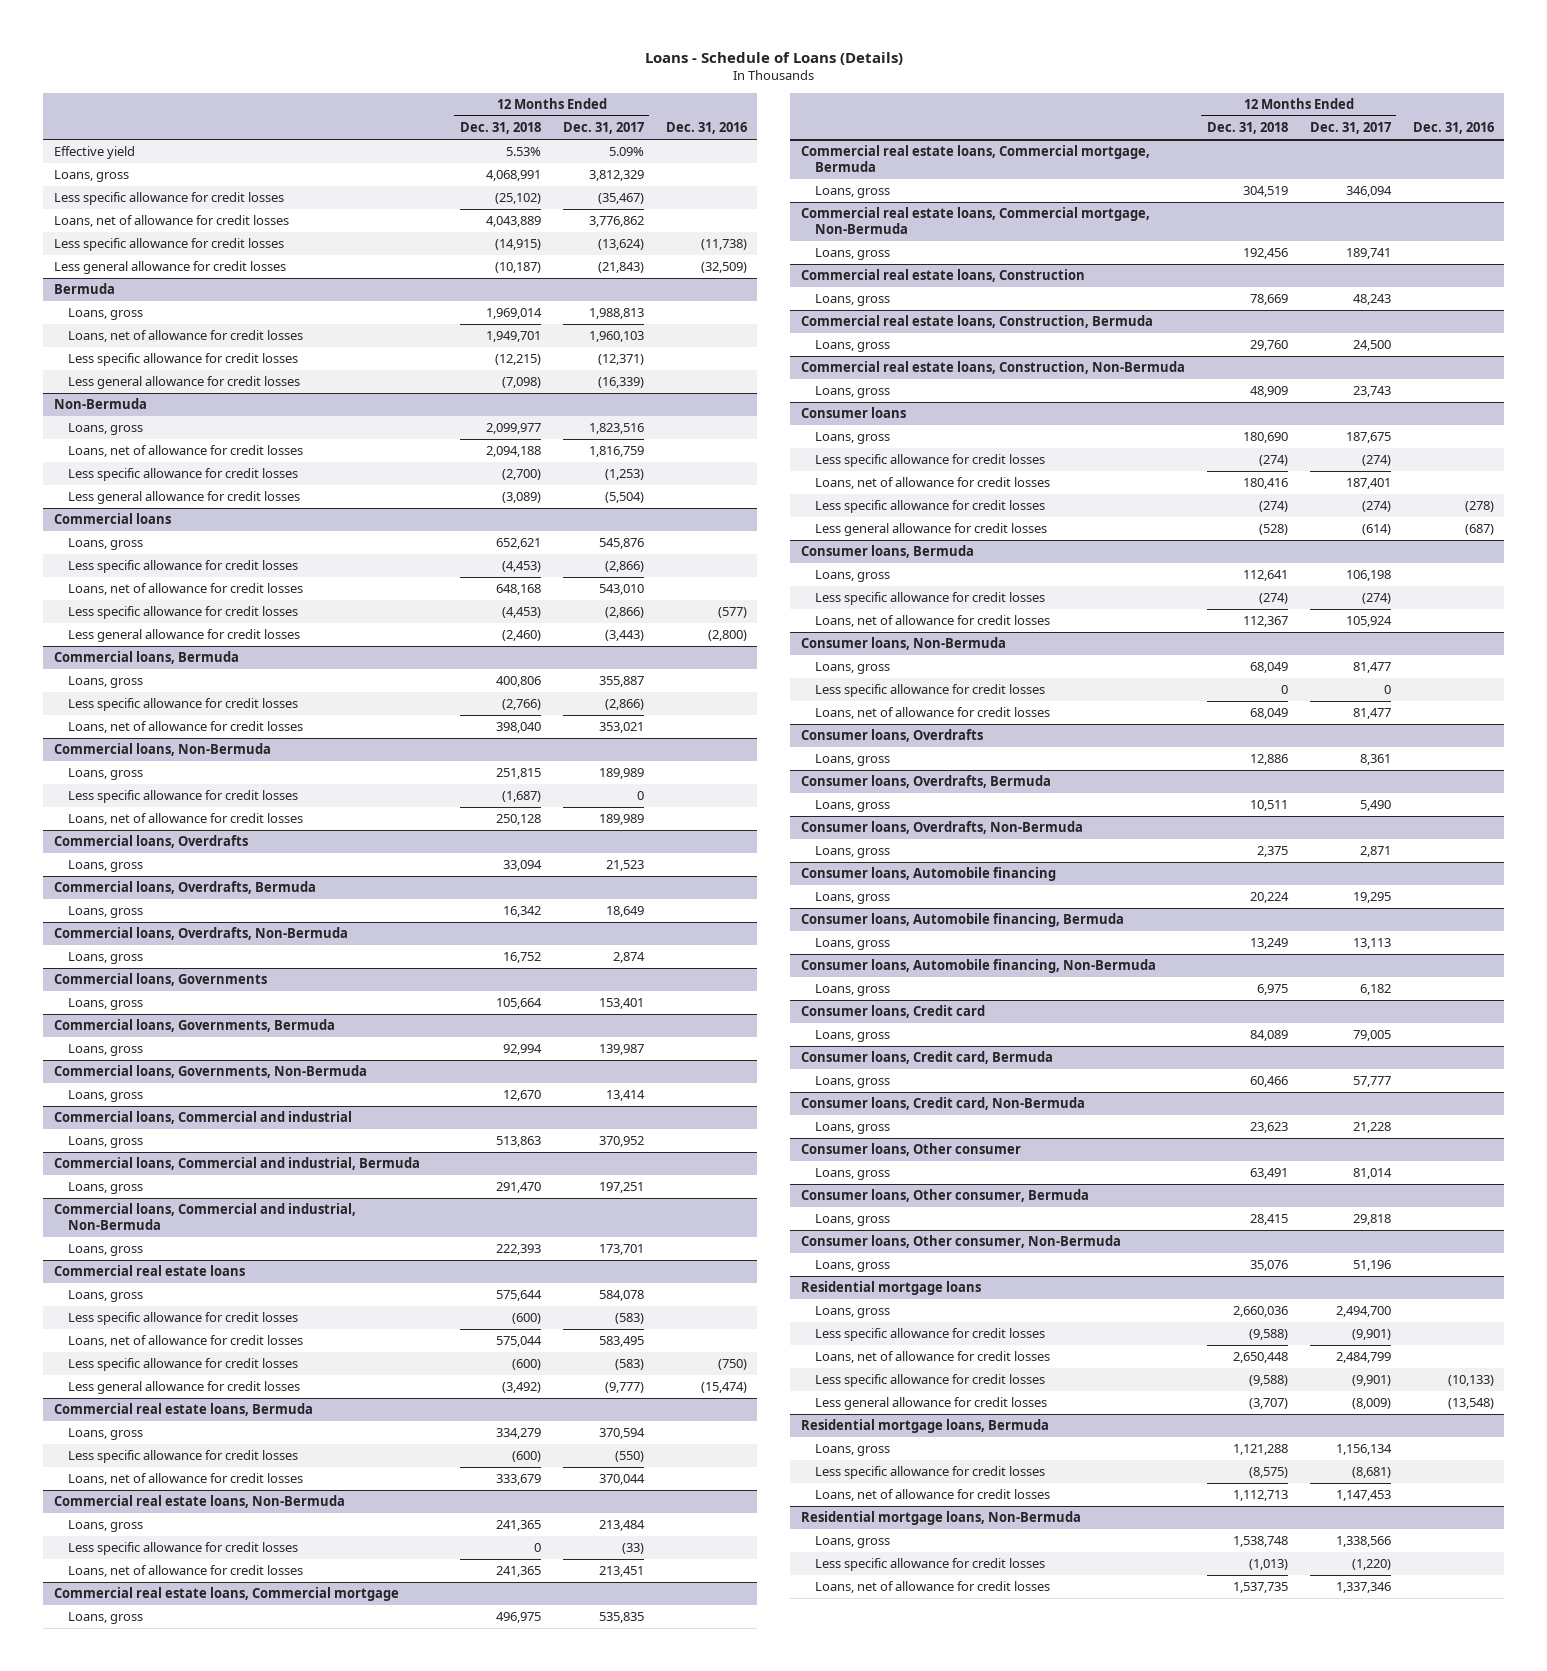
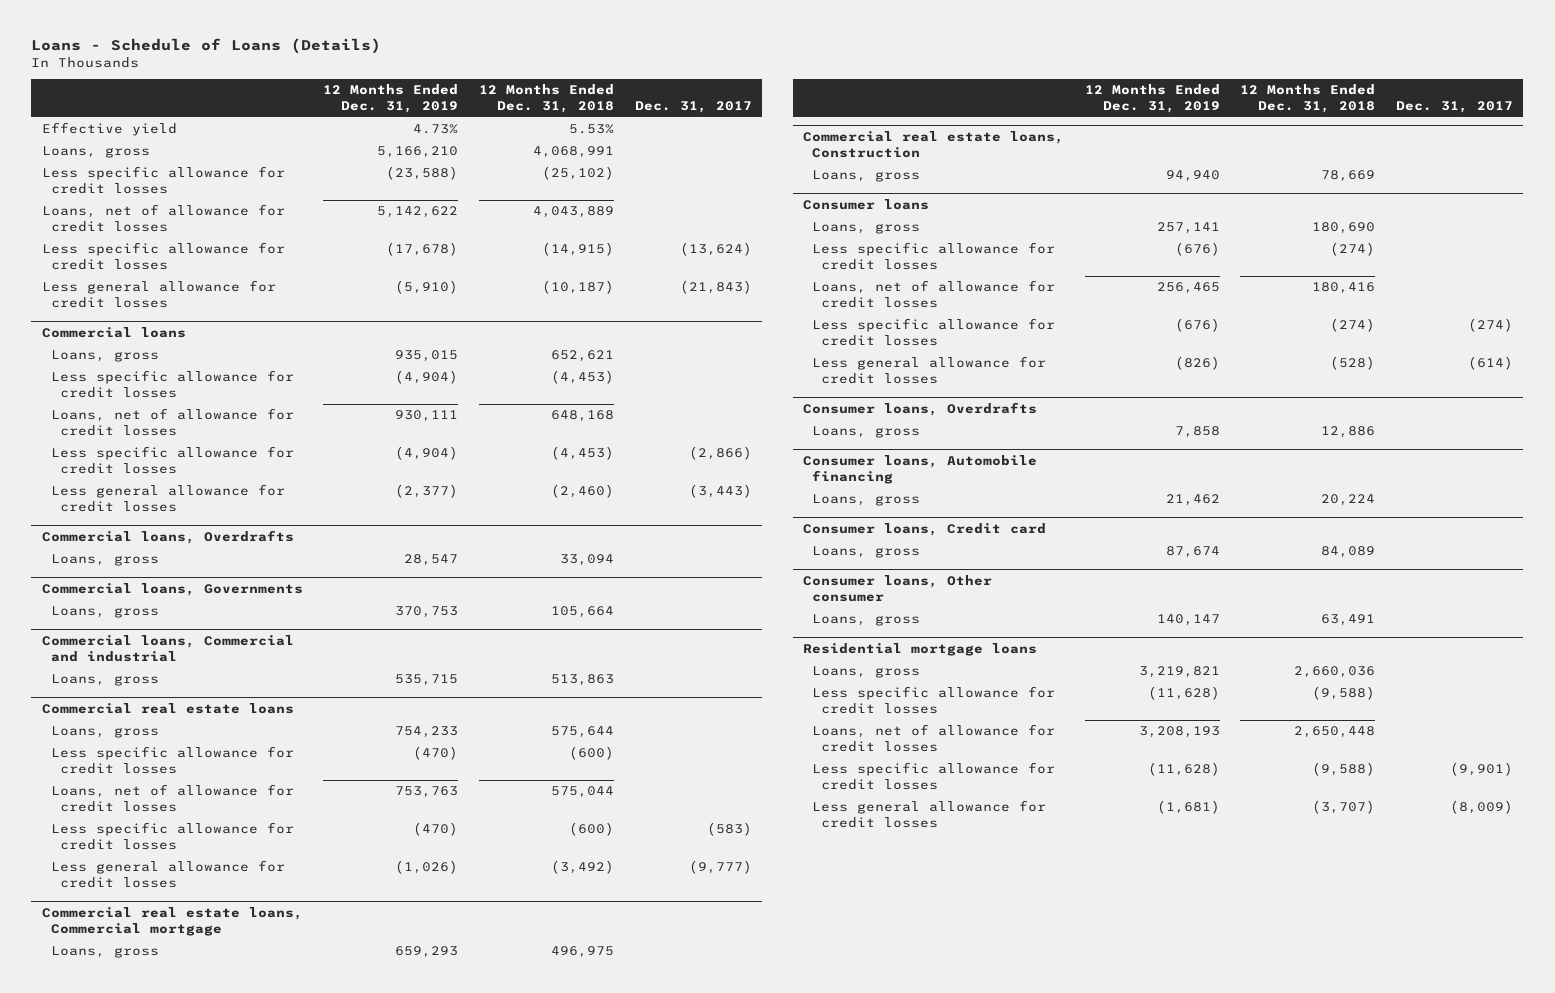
- | 12 Months Ended Dec. 31, 2018 | 12 Months Ended Dec. 31, 2017 | Dec. 31, 2016
+ | 12 Months Ended Dec. 31, 2019 | 12 Months Ended Dec. 31, 2018 | Dec. 31, 2017
- Bermuda
- Loans, gross | 1,969,014 | 1,988,813 |
- Loans, net of allowance for credit losses | 1,949,701 | 1,960,103 |
- Less specific allowance for credit losses | (12,215) | (12,371) |
- Less general allowance for credit losses | (7,098) | (16,339) |
- Non-Bermuda
- Loans, gross | 2,099,977 | 1,823,516 |
- Loans, net of allowance for credit losses | 2,094,188 | 1,816,759 |
- Less specific allowance for credit losses | (2,700) | (1,253) |
- Less general allowance for credit losses | (3,089) | (5,504) |
- Commercial loans, Bermuda
- Loans, gross | 400,806 | 355,887 |
- Less specific allowance for credit losses | (2,766) | (2,866) |
- Loans, net of allowance for credit losses | 398,040 | 353,021 |
- Commercial loans, Non-Bermuda
- Loans, gross | 251,815 | 189,989 |
- Less specific allowance for credit losses | (1,687) | 0 |
- Loans, net of allowance for credit losses | 250,128 | 189,989 |
- Commercial loans, Overdrafts, Bermuda
- Loans, gross | 16,342 | 18,649 |
- Commercial loans, Overdrafts, Non-Bermuda
- Loans, gross | 16,752 | 2,874 |
- Commercial loans, Governments, Bermuda
- Loans, gross | 92,994 | 139,987 |
- Commercial loans, Governments, Non-Bermuda
- Loans, gross | 12,670 | 13,414 |
- Commercial loans, Commercial and industrial, Bermuda
- Loans, gross | 291,470 | 197,251 |
- Commercial loans, Commercial and industrial, Non-Bermuda
- Loans, gross | 222,393 | 173,701 |
- Commercial real estate loans, Bermuda
- Loans, gross | 334,279 | 370,594 |
- Less specific allowance for credit losses | (600) | (550) |
- Loans, net of allowance for credit losses | 333,679 | 370,044 |
- Commercial real estate loans, Non-Bermuda
- Loans, gross | 241,365 | 213,484 |
- Less specific allowance for credit losses | 0 | (33) |
- Loans, net of allowance for credit losses | 241,365 | 213,451 |
- Commercial real estate loans, Commercial mortgage, Bermuda
- Loans, gross | 304,519 | 346,094 |
- Commercial real estate loans, Commercial mortgage, Non-Bermuda
- Loans, gross | 192,456 | 189,741 |
- Commercial real estate loans, Construction, Bermuda
- Loans, gross | 29,760 | 24,500 |
- Commercial real estate loans, Construction, Non-Bermuda
- Loans, gross | 48,909 | 23,743 |
- Consumer loans, Bermuda
- Loans, gross | 112,641 | 106,198 |
- Less specific allowance for credit losses | (274) | (274) |
- Loans, net of allowance for credit losses | 112,367 | 105,924 |
- Consumer loans, Non-Bermuda
- Loans, gross | 68,049 | 81,477 |
- Less specific allowance for credit losses | 0 | 0 |
- Loans, net of allowance for credit losses | 68,049 | 81,477 |
- Consumer loans, Overdrafts, Bermuda
- Loans, gross | 10,511 | 5,490 |
- Consumer loans, Overdrafts, Non-Bermuda
- Loans, gross | 2,375 | 2,871 |
- Consumer loans, Automobile financing, Bermuda
- Loans, gross | 13,249 | 13,113 |
- Consumer loans, Automobile financing, Non-Bermuda
- Loans, gross | 6,975 | 6,182 |
- Consumer loans, Credit card, Bermuda
- Loans, gross | 60,466 | 57,777 |
- Consumer loans, Credit card, Non-Bermuda
- Loans, gross | 23,623 | 21,228 |
- Consumer loans, Other consumer, Bermuda
- Loans, gross | 28,415 | 29,818 |
- Consumer loans, Other consumer, Non-Bermuda
- Loans, gross | 35,076 | 51,196 |
- Residential mortgage loans, Bermuda
- Loans, gross | 1,121,288 | 1,156,134 |
- Less specific allowance for credit losses | (8,575) | (8,681) |
- Loans, net of allowance for credit losses | 1,112,713 | 1,147,453 |
- Residential mortgage loans, Non-Bermuda
- Loans, gross | 1,538,748 | 1,338,566 |
- Less specific allowance for credit losses | (1,013) | (1,220) |
- Loans, net of allowance for credit losses | 1,537,735 | 1,337,346 |

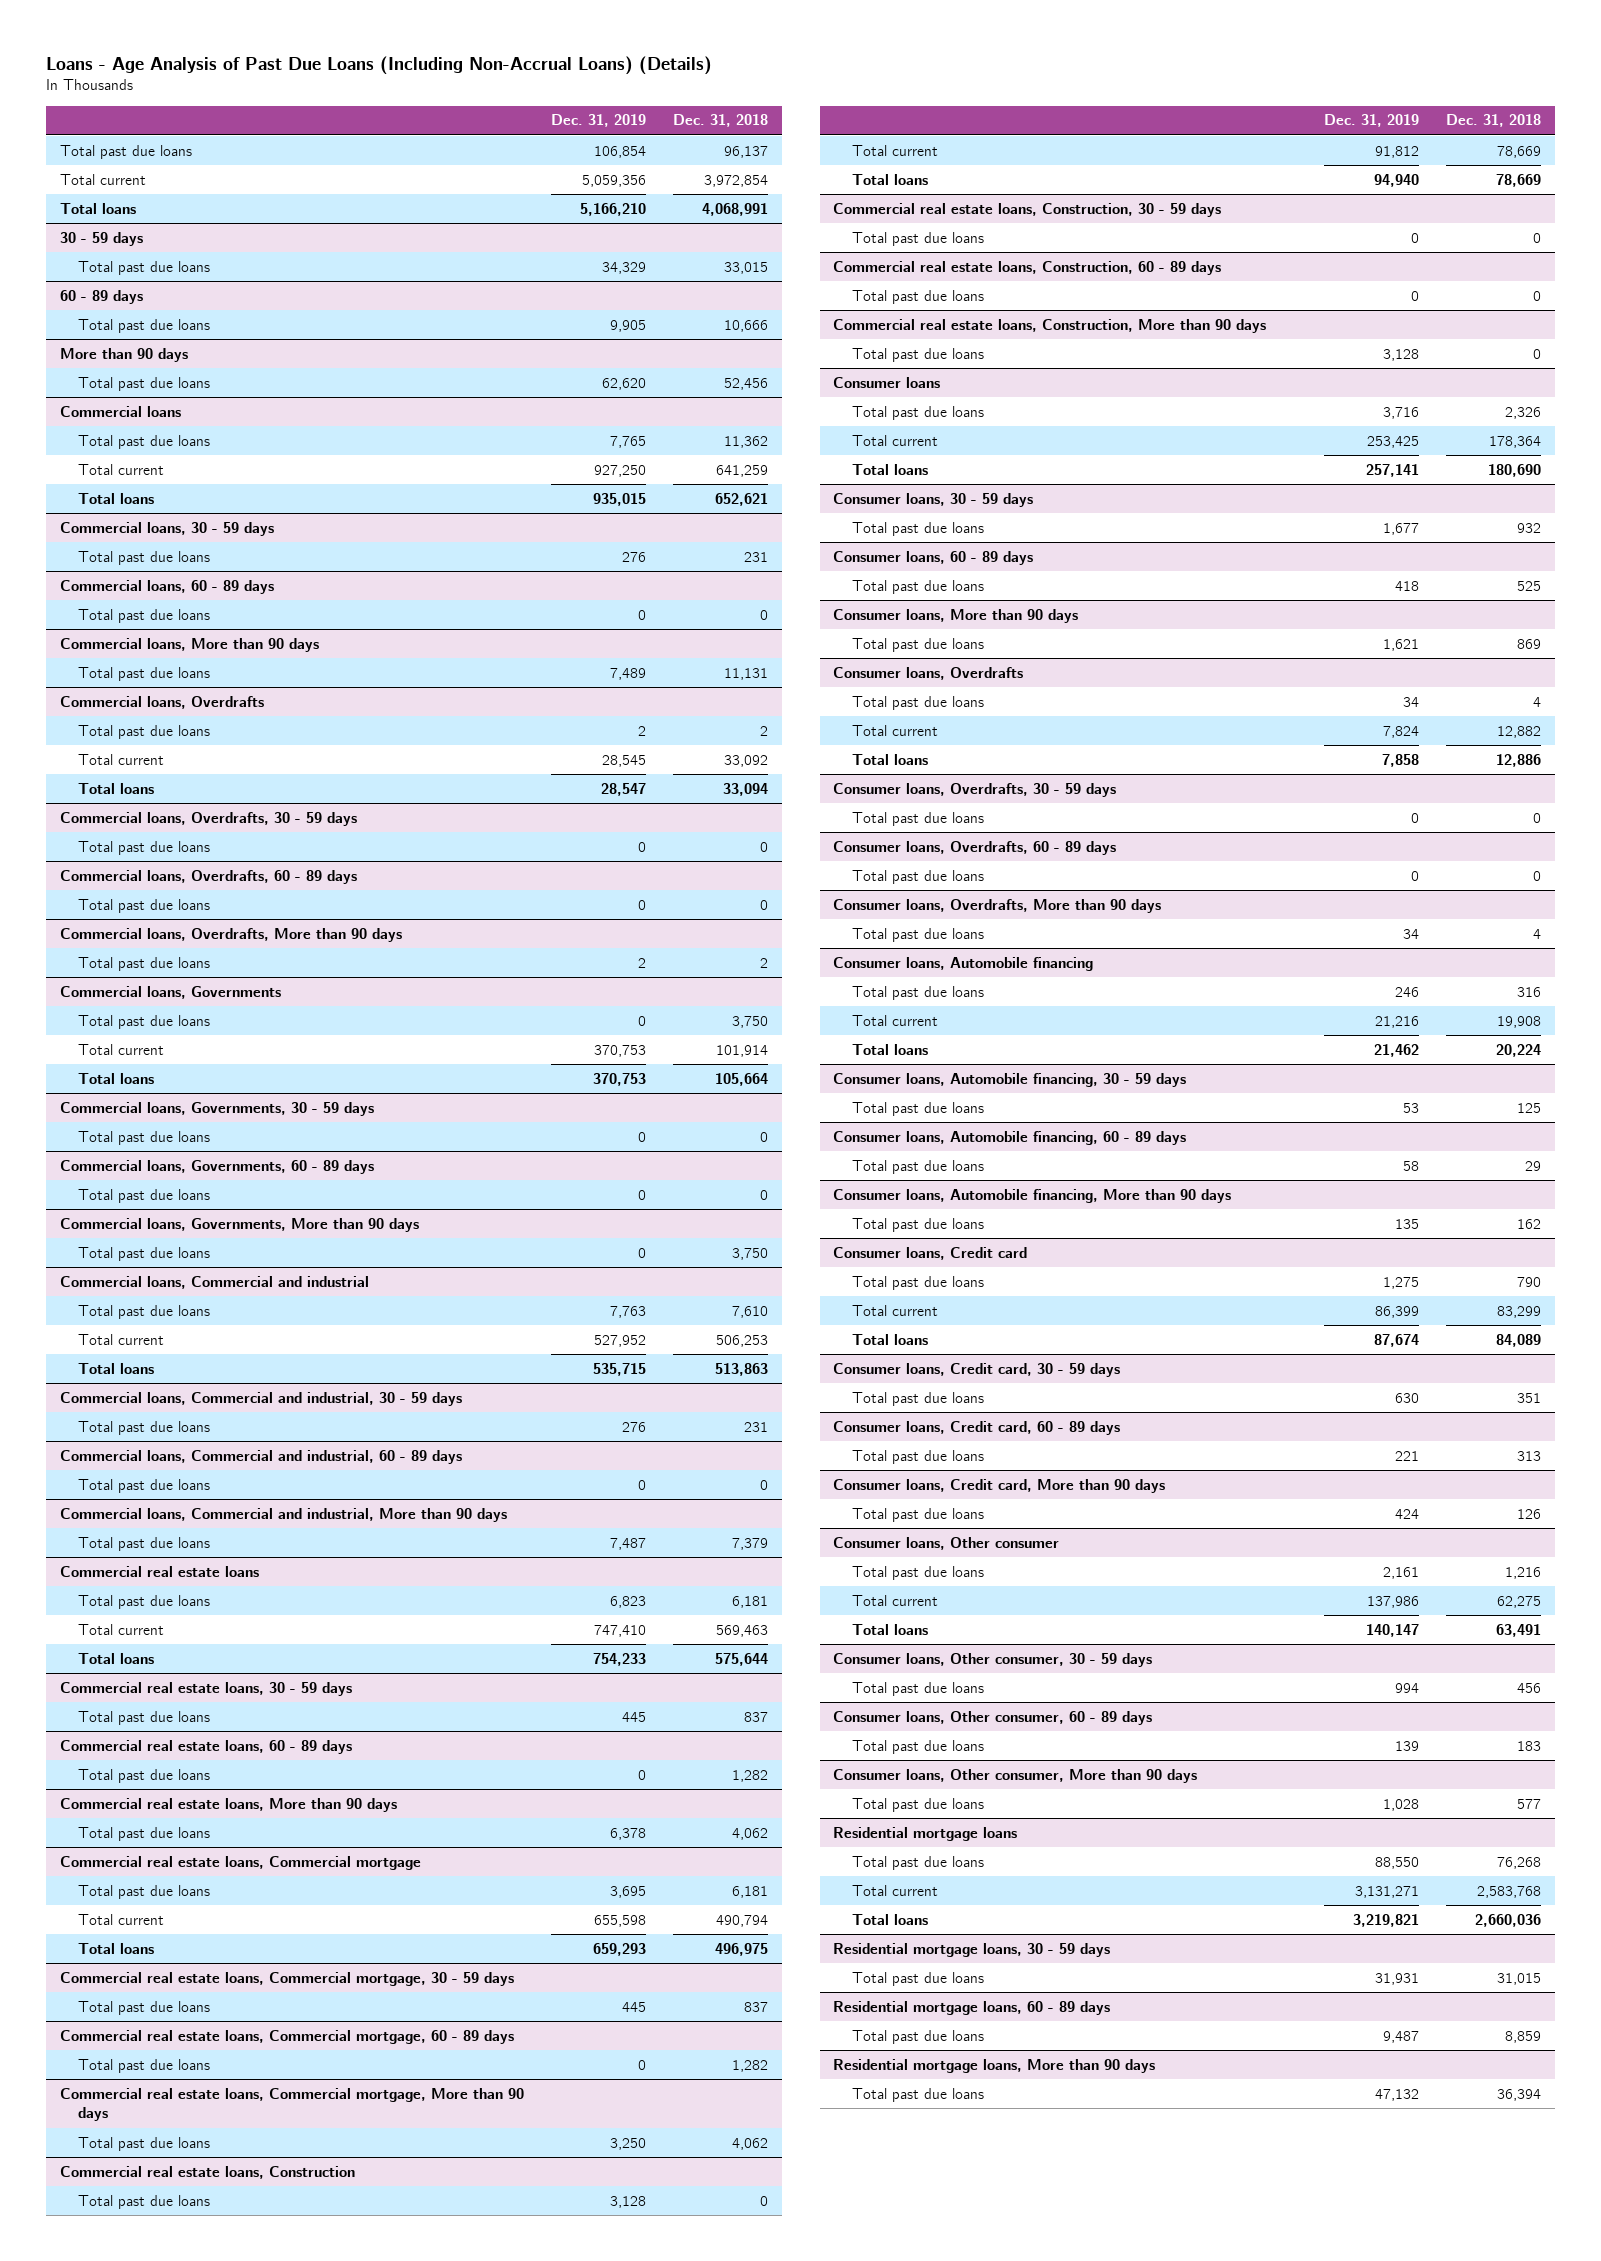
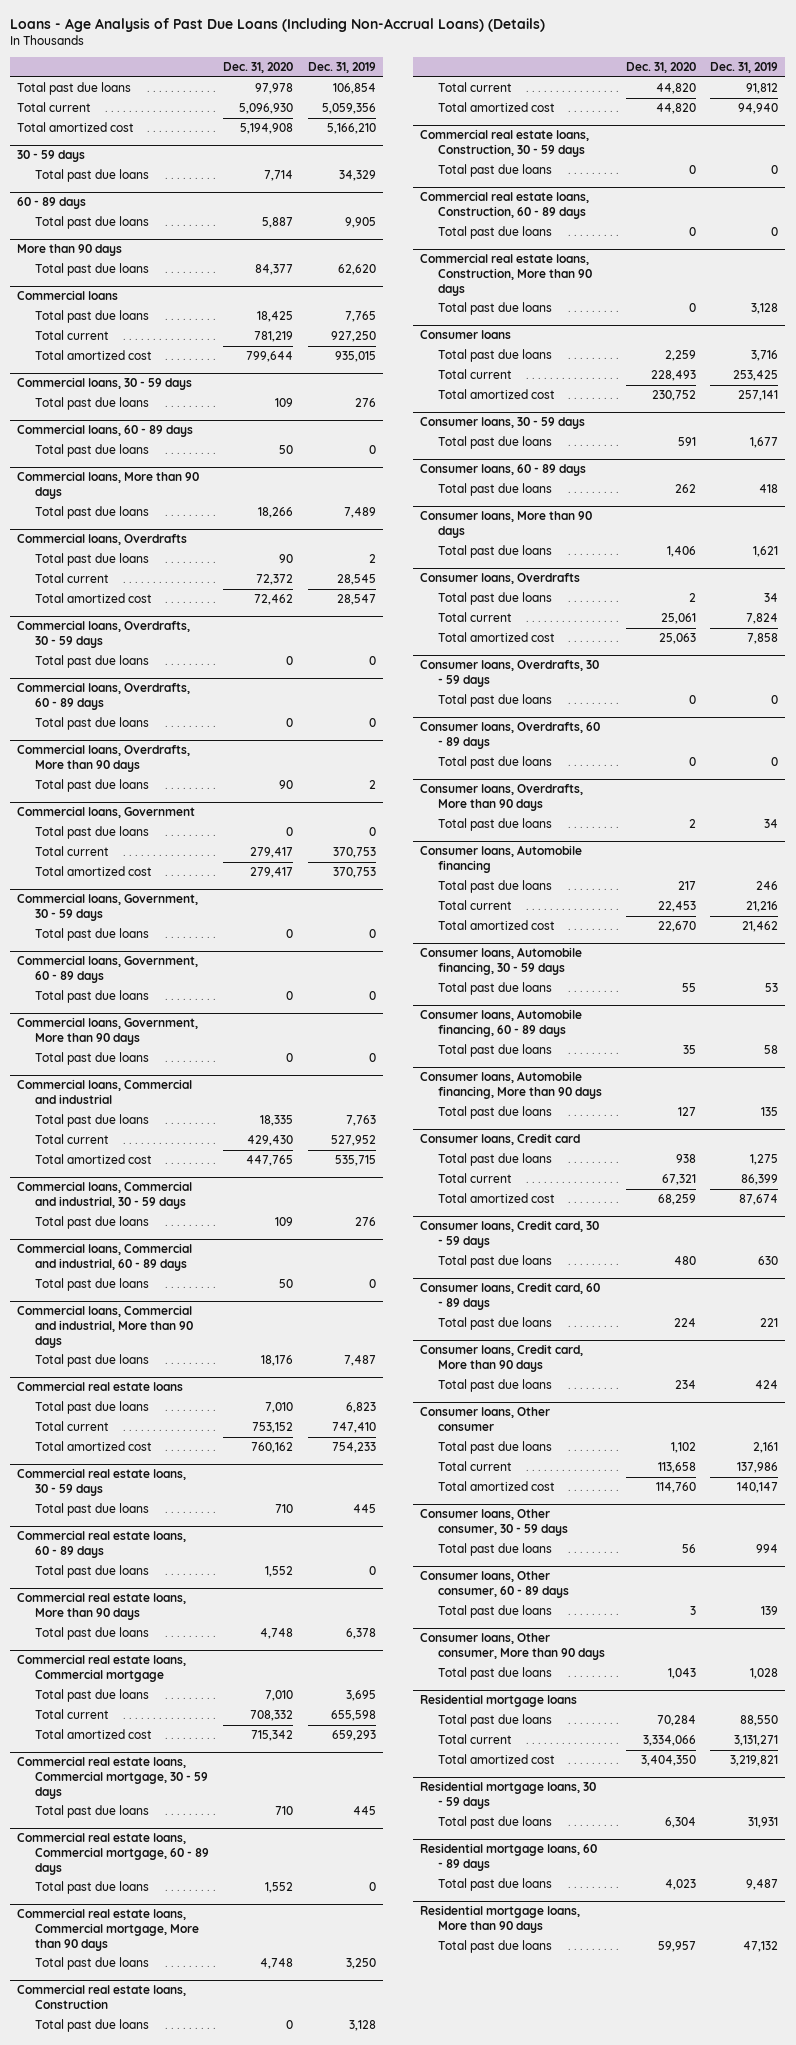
- | Dec. 31, 2019 | Dec. 31, 2018
+ | Dec. 31, 2020 | Dec. 31, 2019
- Total loans | 5,166,210 | 4,068,991
+ Total amortized cost | 5,194,908 | 5,166,210
@ Commercial loans
- Total loans | 935,015 | 652,621
+ Total amortized cost | 799,644 | 935,015
@ Commercial loans, Overdrafts
- Total loans | 28,547 | 33,094
+ Total amortized cost | 72,462 | 28,547
- Commercial loans, Governments
+ Commercial loans, Government
- Total loans | 370,753 | 105,664
- Commercial loans, Governments, 30 - 59 days
+ Total amortized cost | 279,417 | 370,753
+ Commercial loans, Government, 30 - 59 days
- Commercial loans, Governments, 60 - 89 days
+ Commercial loans, Government, 60 - 89 days
- Commercial loans, Governments, More than 90 days
+ Commercial loans, Government, More than 90 days
@ Commercial loans, Commercial and industrial
- Total loans | 535,715 | 513,863
+ Total amortized cost | 447,765 | 535,715
@ Commercial real estate loans
- Total loans | 754,233 | 575,644
+ Total amortized cost | 760,162 | 754,233
@ Commercial real estate loans, Commercial mortgage
- Total loans | 659,293 | 496,975
+ Total amortized cost | 715,342 | 659,293
@ Commercial real estate loans, Construction
- Total loans | 94,940 | 78,669
+ Total amortized cost | 44,820 | 94,940
@ Consumer loans
- Total loans | 257,141 | 180,690
+ Total amortized cost | 230,752 | 257,141
@ Consumer loans, Overdrafts
- Total loans | 7,858 | 12,886
+ Total amortized cost | 25,063 | 7,858
@ Consumer loans, Automobile financing
- Total loans | 21,462 | 20,224
+ Total amortized cost | 22,670 | 21,462
@ Consumer loans, Credit card
- Total loans | 87,674 | 84,089
+ Total amortized cost | 68,259 | 87,674
@ Consumer loans, Other consumer
- Total loans | 140,147 | 63,491
+ Total amortized cost | 114,760 | 140,147
@ Residential mortgage loans
- Total loans | 3,219,821 | 2,660,036
+ Total amortized cost | 3,404,350 | 3,219,821

